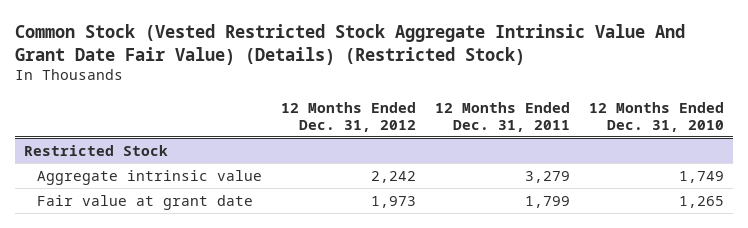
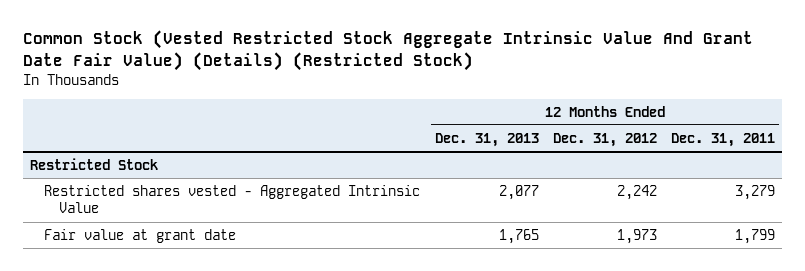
- | 12 Months Ended Dec. 31, 2012 | 12 Months Ended Dec. 31, 2011 | 12 Months Ended Dec. 31, 2010
+ | 12 Months Ended Dec. 31, 2013 | 12 Months Ended Dec. 31, 2012 | 12 Months Ended Dec. 31, 2011
@ Restricted Stock
- Aggregate intrinsic value | 2,242 | 3,279 | 1,749
+ Restricted shares vested - Aggregated Intrinsic Value | 2,077 | 2,242 | 3,279

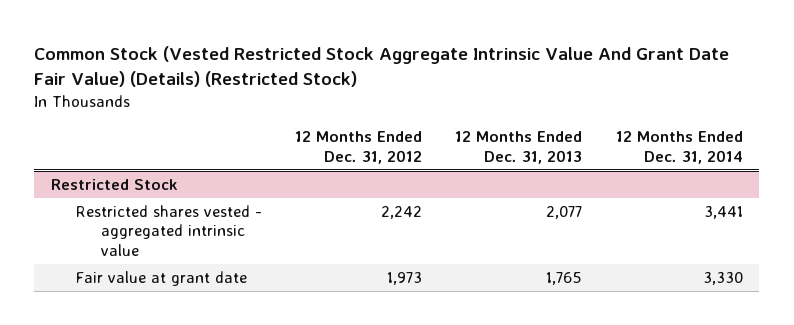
- | 12 Months Ended Dec. 31, 2013 | 12 Months Ended Dec. 31, 2012 | 12 Months Ended Dec. 31, 2011
+ | 12 Months Ended Dec. 31, 2012 | 12 Months Ended Dec. 31, 2013 | 12 Months Ended Dec. 31, 2014
@ Restricted Stock
- Restricted shares vested - Aggregated Intrinsic Value | 2,077 | 2,242 | 3,279
+ Restricted shares vested - aggregated intrinsic value | 2,242 | 2,077 | 3,441

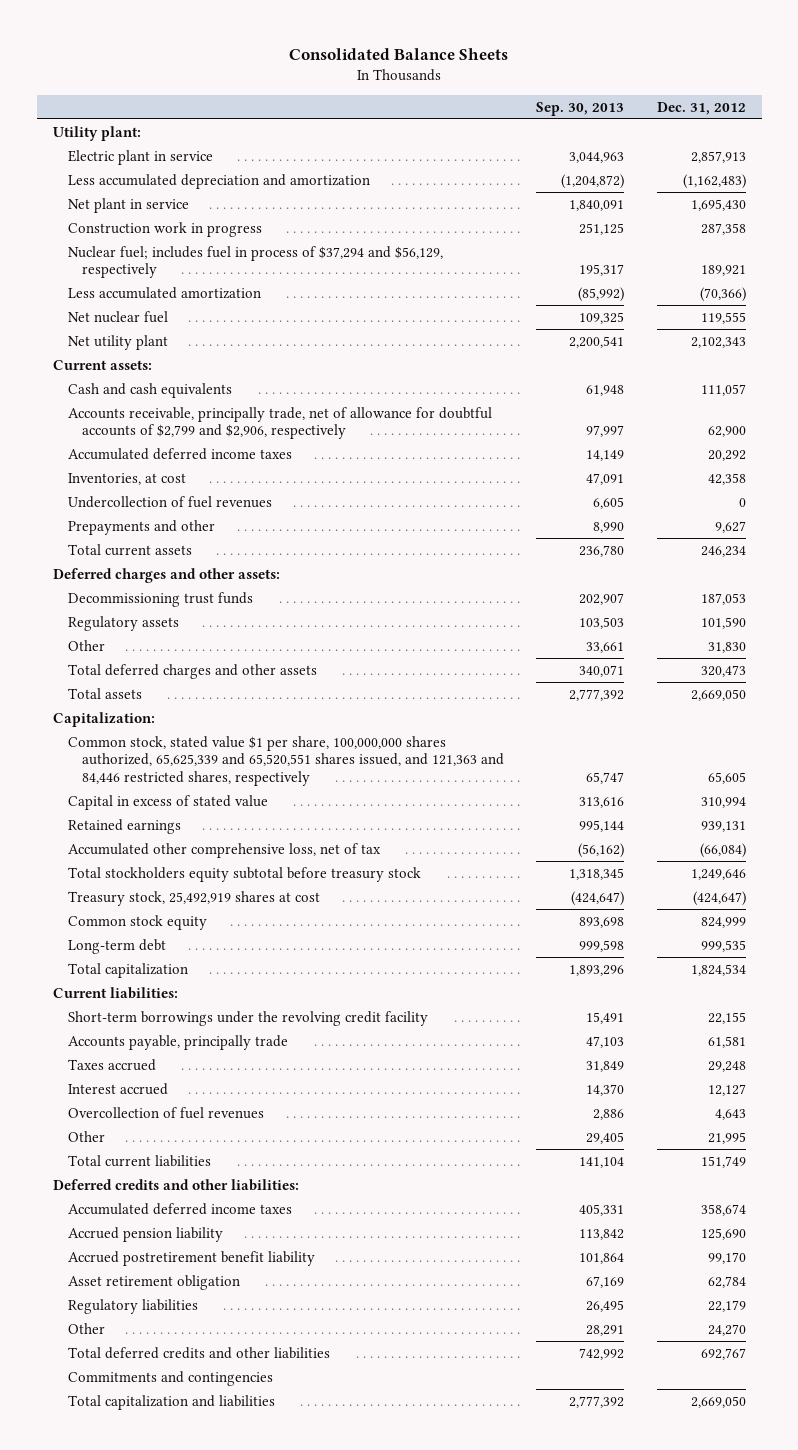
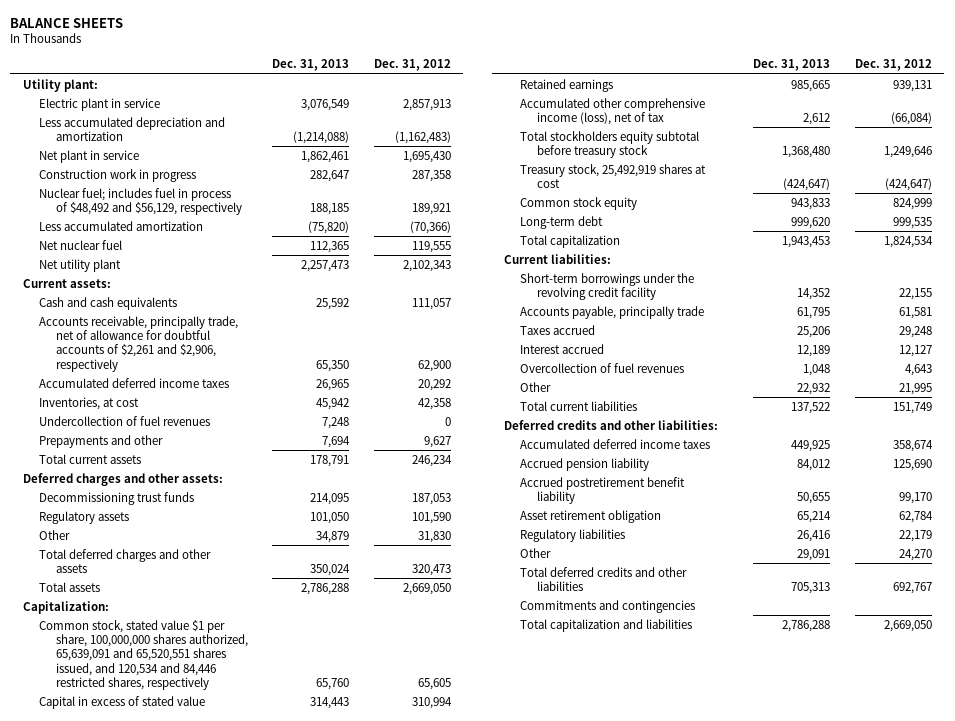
- Consolidated Balance Sheets
+ BALANCE SHEETS
- | Sep. 30, 2013 | Dec. 31, 2012
+ | Dec. 31, 2013 | Dec. 31, 2012
- Nuclear fuel; includes fuel in process of $37,294 and $56,129, respectively | 195,317 | 189,921
+ Nuclear fuel; includes fuel in process of $48,492 and $56,129, respectively | 188,185 | 189,921
- Accounts receivable, principally trade, net of allowance for doubtful accounts of $2,799 and $2,906, respectively | 97,997 | 62,900
+ Accounts receivable, principally trade, net of allowance for doubtful accounts of $2,261 and $2,906, respectively | 65,350 | 62,900
- Common stock, stated value $1 per share, 100,000,000 shares authorized, 65,625,339 and 65,520,551 shares issued, and 121,363 and 84,446 restricted shares, respectively | 65,747 | 65,605
+ Common stock, stated value $1 per share, 100,000,000 shares authorized, 65,639,091 and 65,520,551 shares issued, and 120,534 and 84,446 restricted shares, respectively | 65,760 | 65,605
- Accumulated other comprehensive loss, net of tax | (56,162) | (66,084)
+ Accumulated other comprehensive income (loss), net of tax | 2,612 | (66,084)

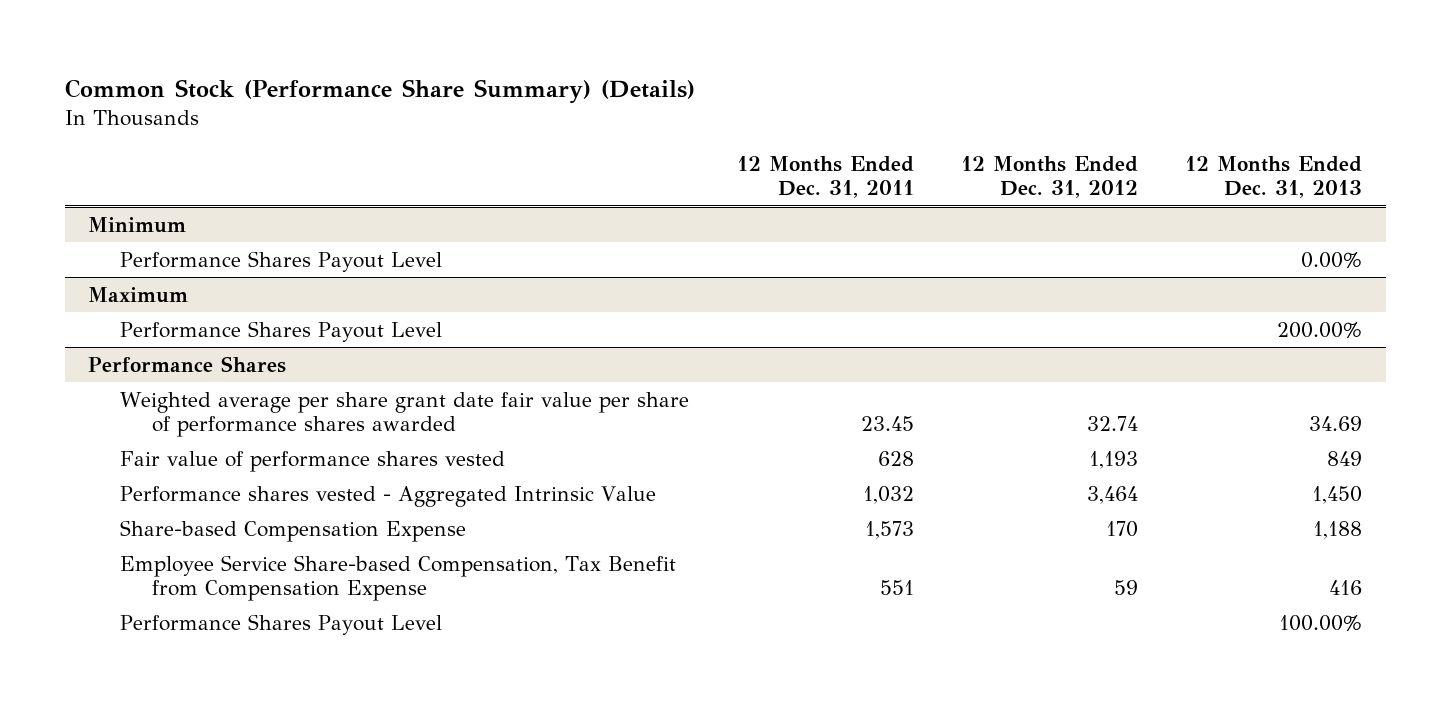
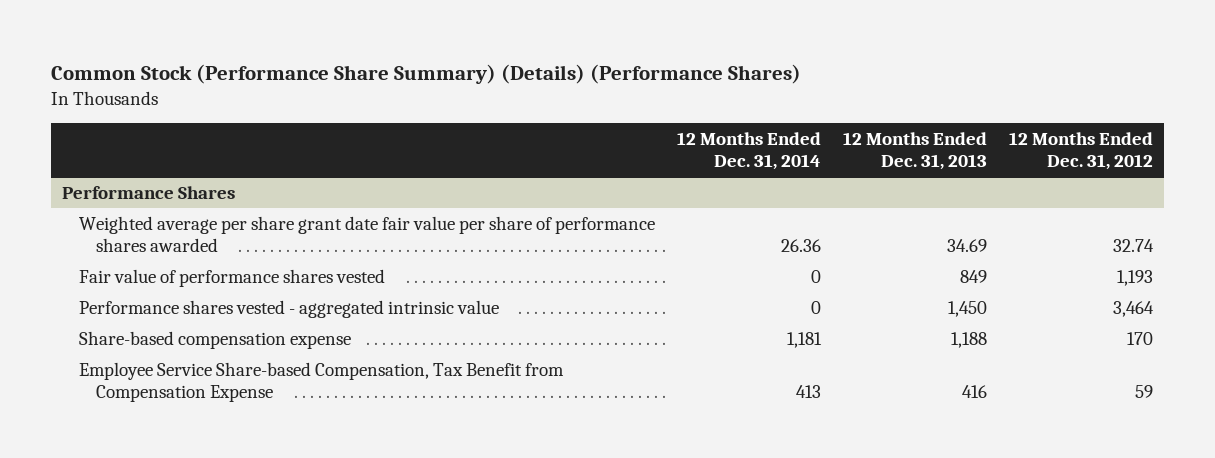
- Common Stock (Performance Share Summary) (Details)
+ Common Stock (Performance Share Summary) (Details) (Performance Shares)
- | 12 Months Ended Dec. 31, 2011 | 12 Months Ended Dec. 31, 2012 | 12 Months Ended Dec. 31, 2013
+ | 12 Months Ended Dec. 31, 2014 | 12 Months Ended Dec. 31, 2013 | 12 Months Ended Dec. 31, 2012
- Minimum
- Performance Shares Payout Level | | | 0.00%
- Maximum
- Performance Shares Payout Level | | | 200.00%
@ Performance Shares
- Performance shares vested - Aggregated Intrinsic Value | 1,032 | 3,464 | 1,450
- Share-based Compensation Expense | 1,573 | 170 | 1,188
+ Performance shares vested - aggregated intrinsic value | 0 | 1,450 | 3,464
+ Share-based compensation expense | 1,181 | 1,188 | 170
- Performance Shares Payout Level | | | 100.00%

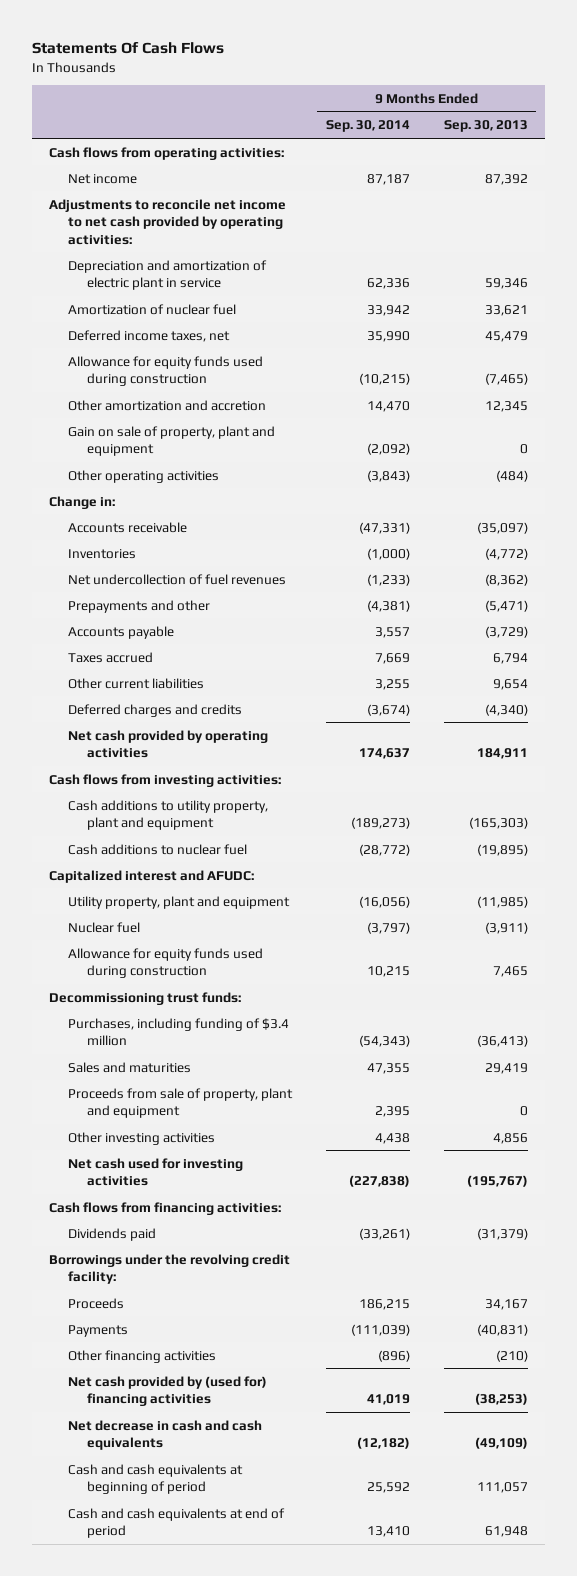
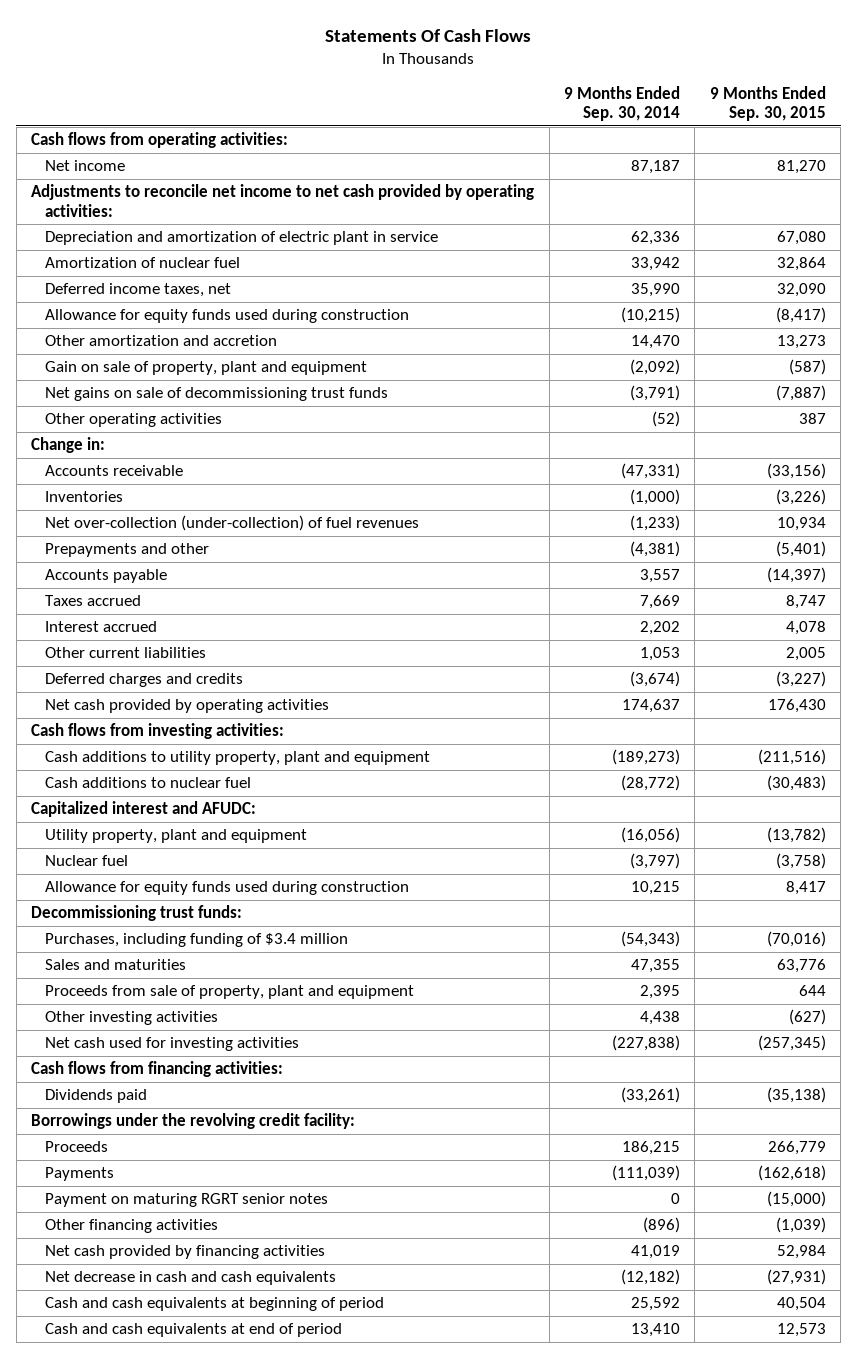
- | 9 Months Ended Sep. 30, 2014 | 9 Months Ended Sep. 30, 2013
+ | 9 Months Ended Sep. 30, 2014 | 9 Months Ended Sep. 30, 2015
- Other operating activities | (3,843) | (484)
+ Net gains on sale of decommissioning trust funds | (3,791) | (7,887)
+ Other operating activities | (52) | 387
- Net undercollection of fuel revenues | (1,233) | (8,362)
+ Net over-collection (under-collection) of fuel revenues | (1,233) | 10,934
- Other current liabilities | 3,255 | 9,654
+ Interest accrued | 2,202 | 4,078
+ Other current liabilities | 1,053 | 2,005
+ Payment on maturing RGRT senior notes | 0 | (15,000)
- Net cash provided by (used for) financing activities | 41,019 | (38,253)
+ Net cash provided by financing activities | 41,019 | 52,984

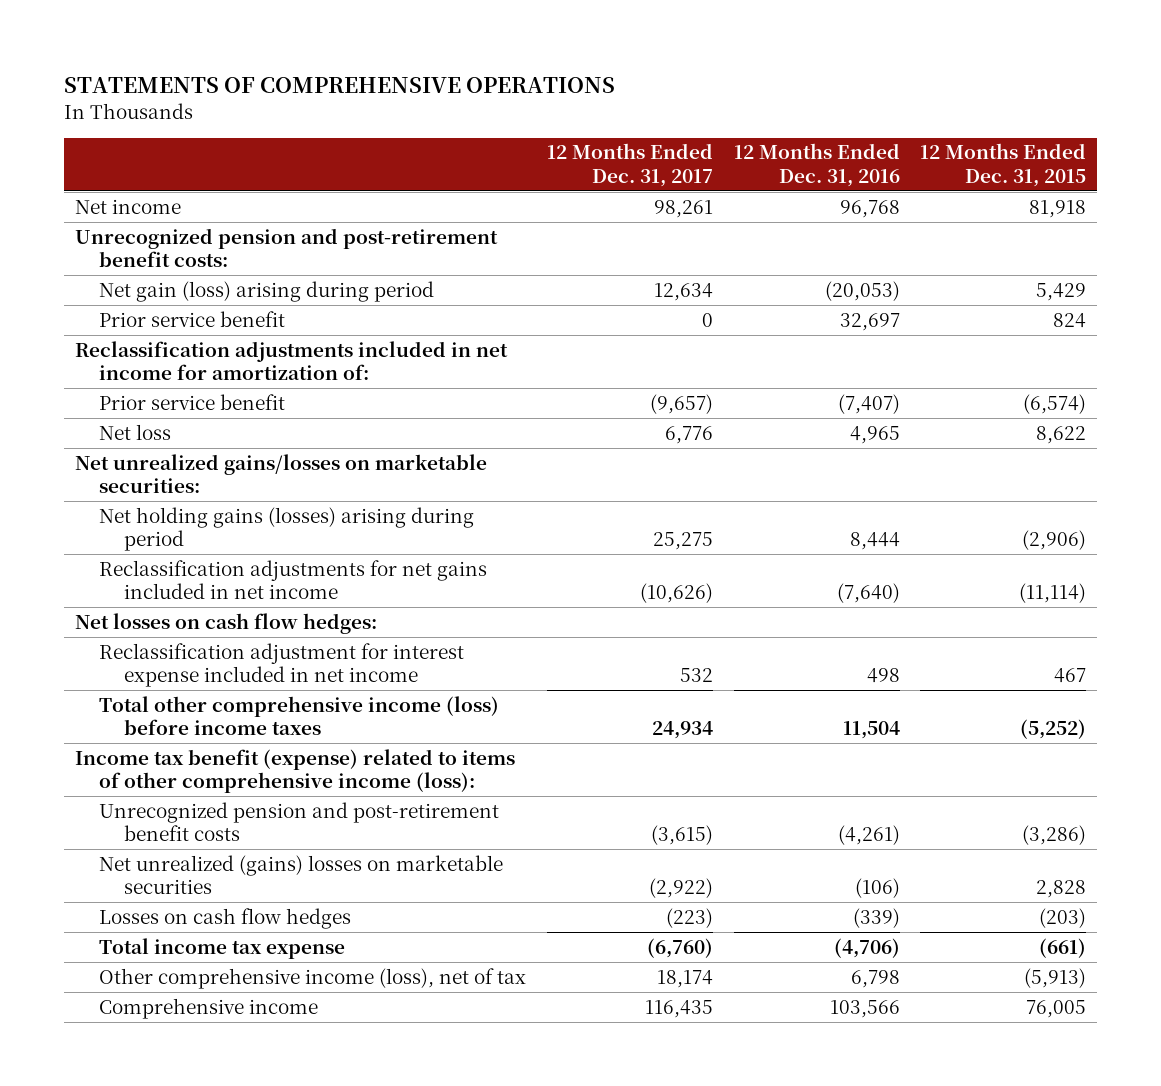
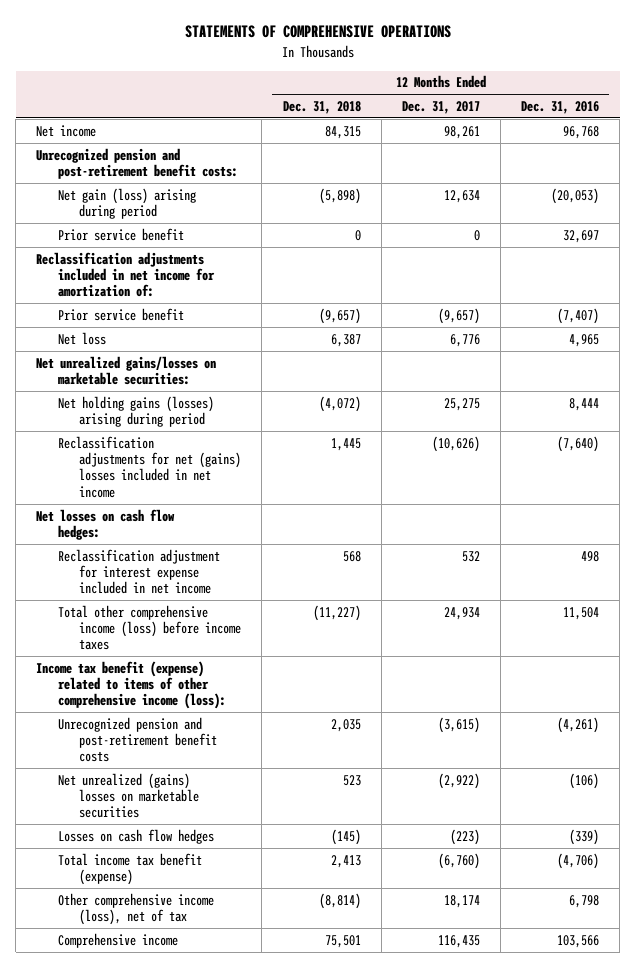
- | 12 Months Ended Dec. 31, 2017 | 12 Months Ended Dec. 31, 2016 | 12 Months Ended Dec. 31, 2015
+ | 12 Months Ended Dec. 31, 2018 | 12 Months Ended Dec. 31, 2017 | 12 Months Ended Dec. 31, 2016
- Reclassification adjustments for net gains included in net income | (10,626) | (7,640) | (11,114)
+ Reclassification adjustments for net (gains) losses included in net income | 1,445 | (10,626) | (7,640)
- Total income tax expense | (6,760) | (4,706) | (661)
+ Total income tax benefit (expense) | 2,413 | (6,760) | (4,706)

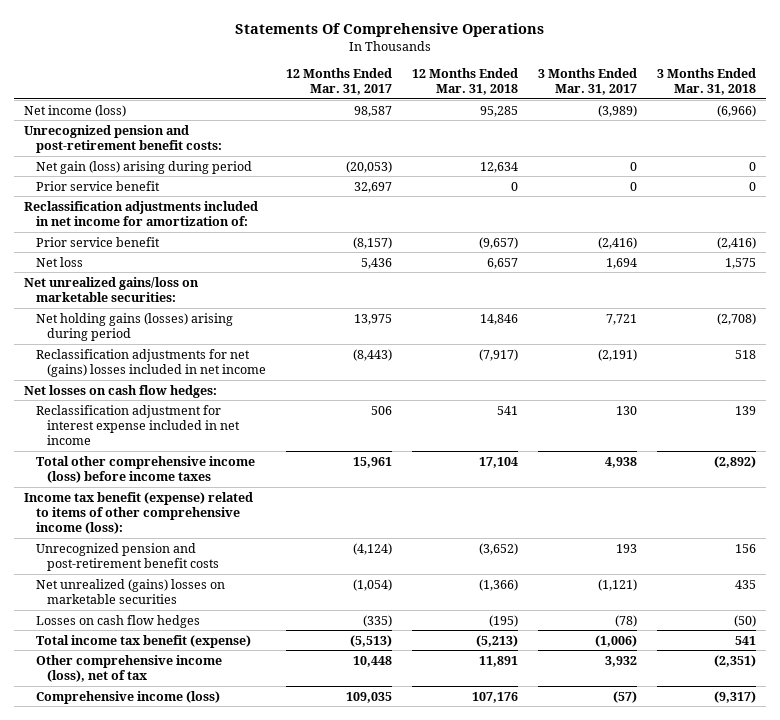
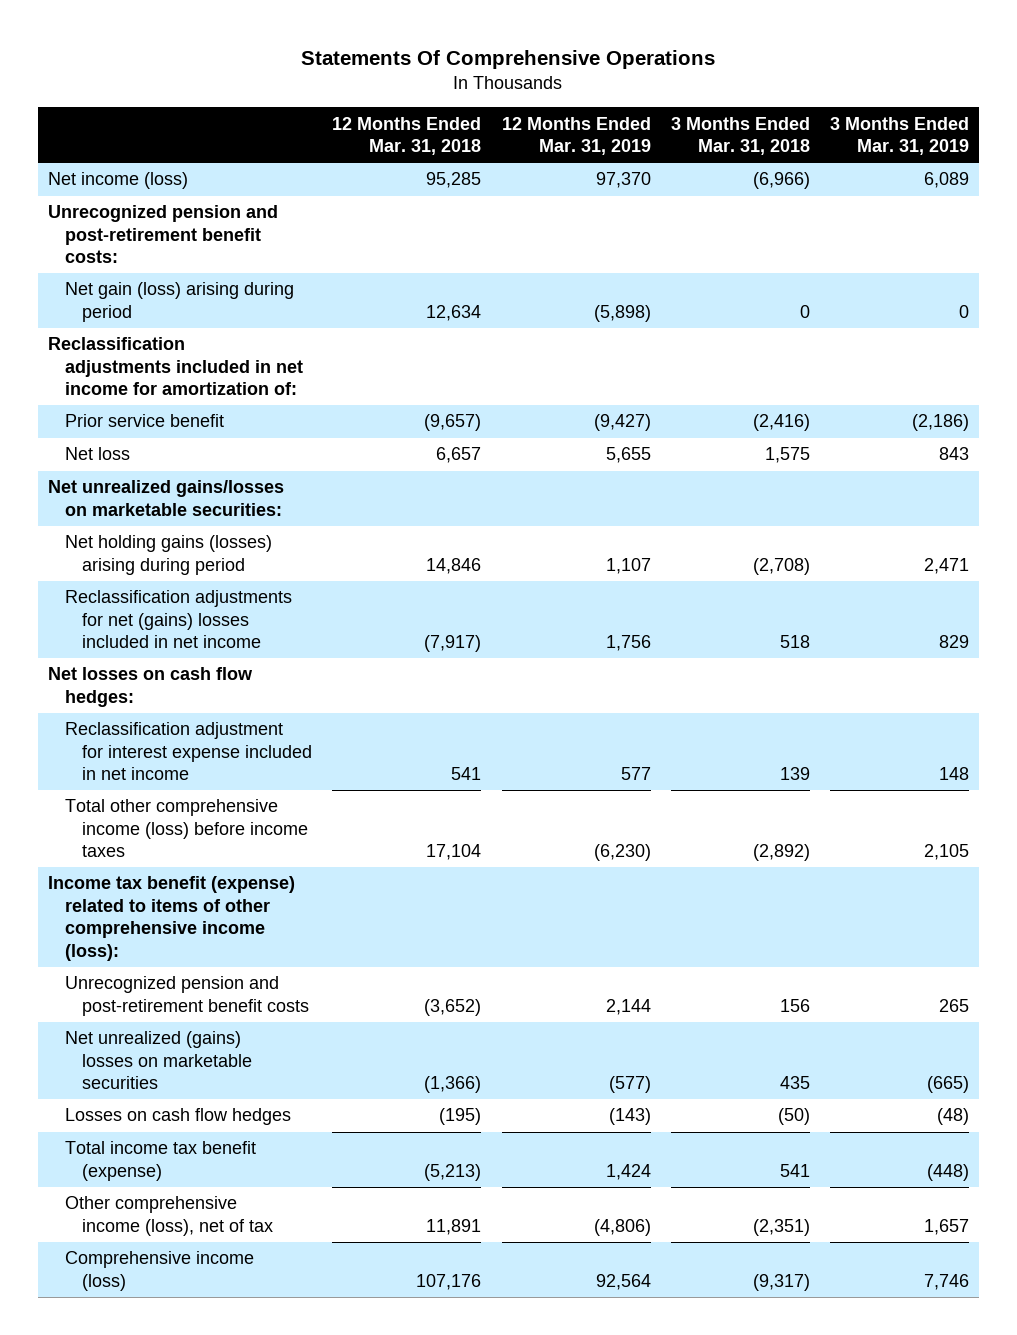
- | 12 Months Ended Mar. 31, 2017 | 12 Months Ended Mar. 31, 2018 | 3 Months Ended Mar. 31, 2017 | 3 Months Ended Mar. 31, 2018
+ | 12 Months Ended Mar. 31, 2018 | 12 Months Ended Mar. 31, 2019 | 3 Months Ended Mar. 31, 2018 | 3 Months Ended Mar. 31, 2019
- Prior service benefit | 32,697 | 0 | 0 | 0
- Net unrealized gains/loss on marketable securities:
+ Net unrealized gains/losses on marketable securities:

